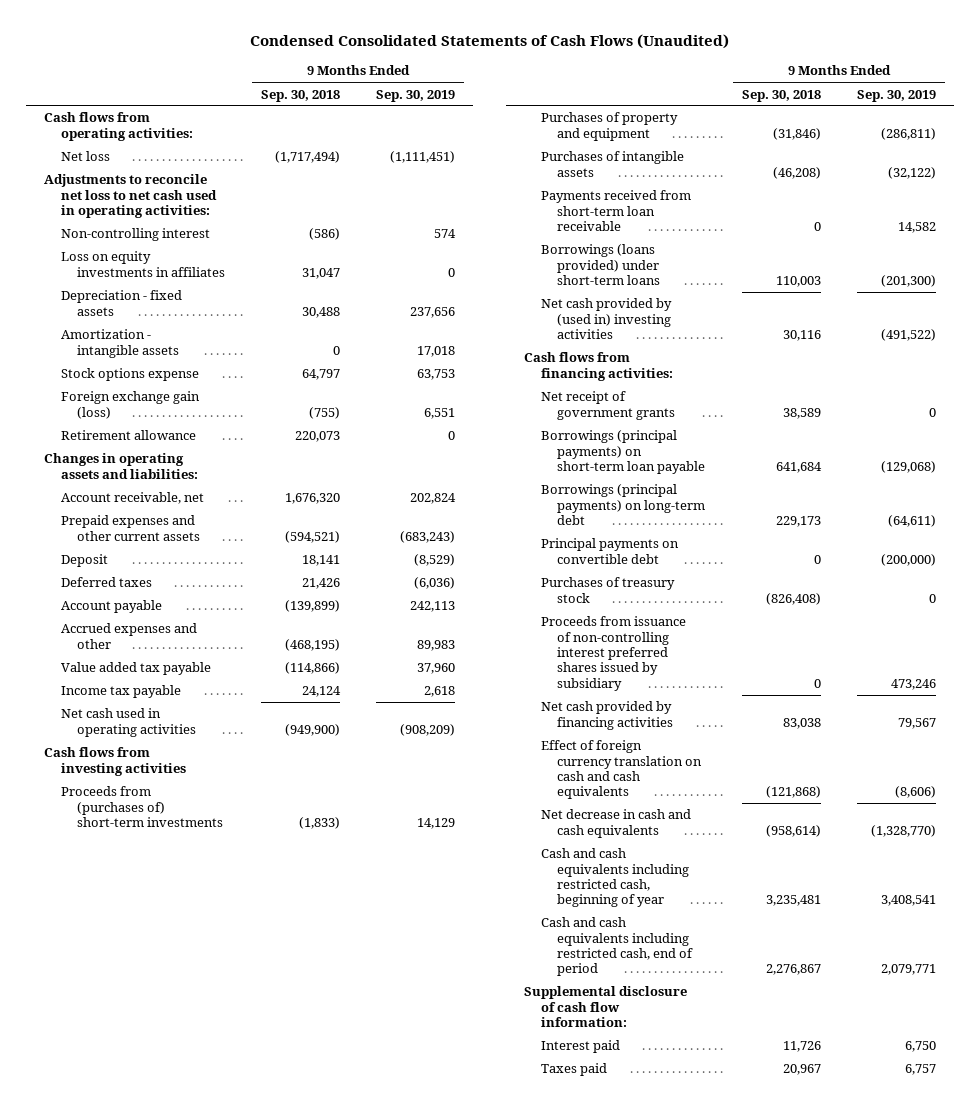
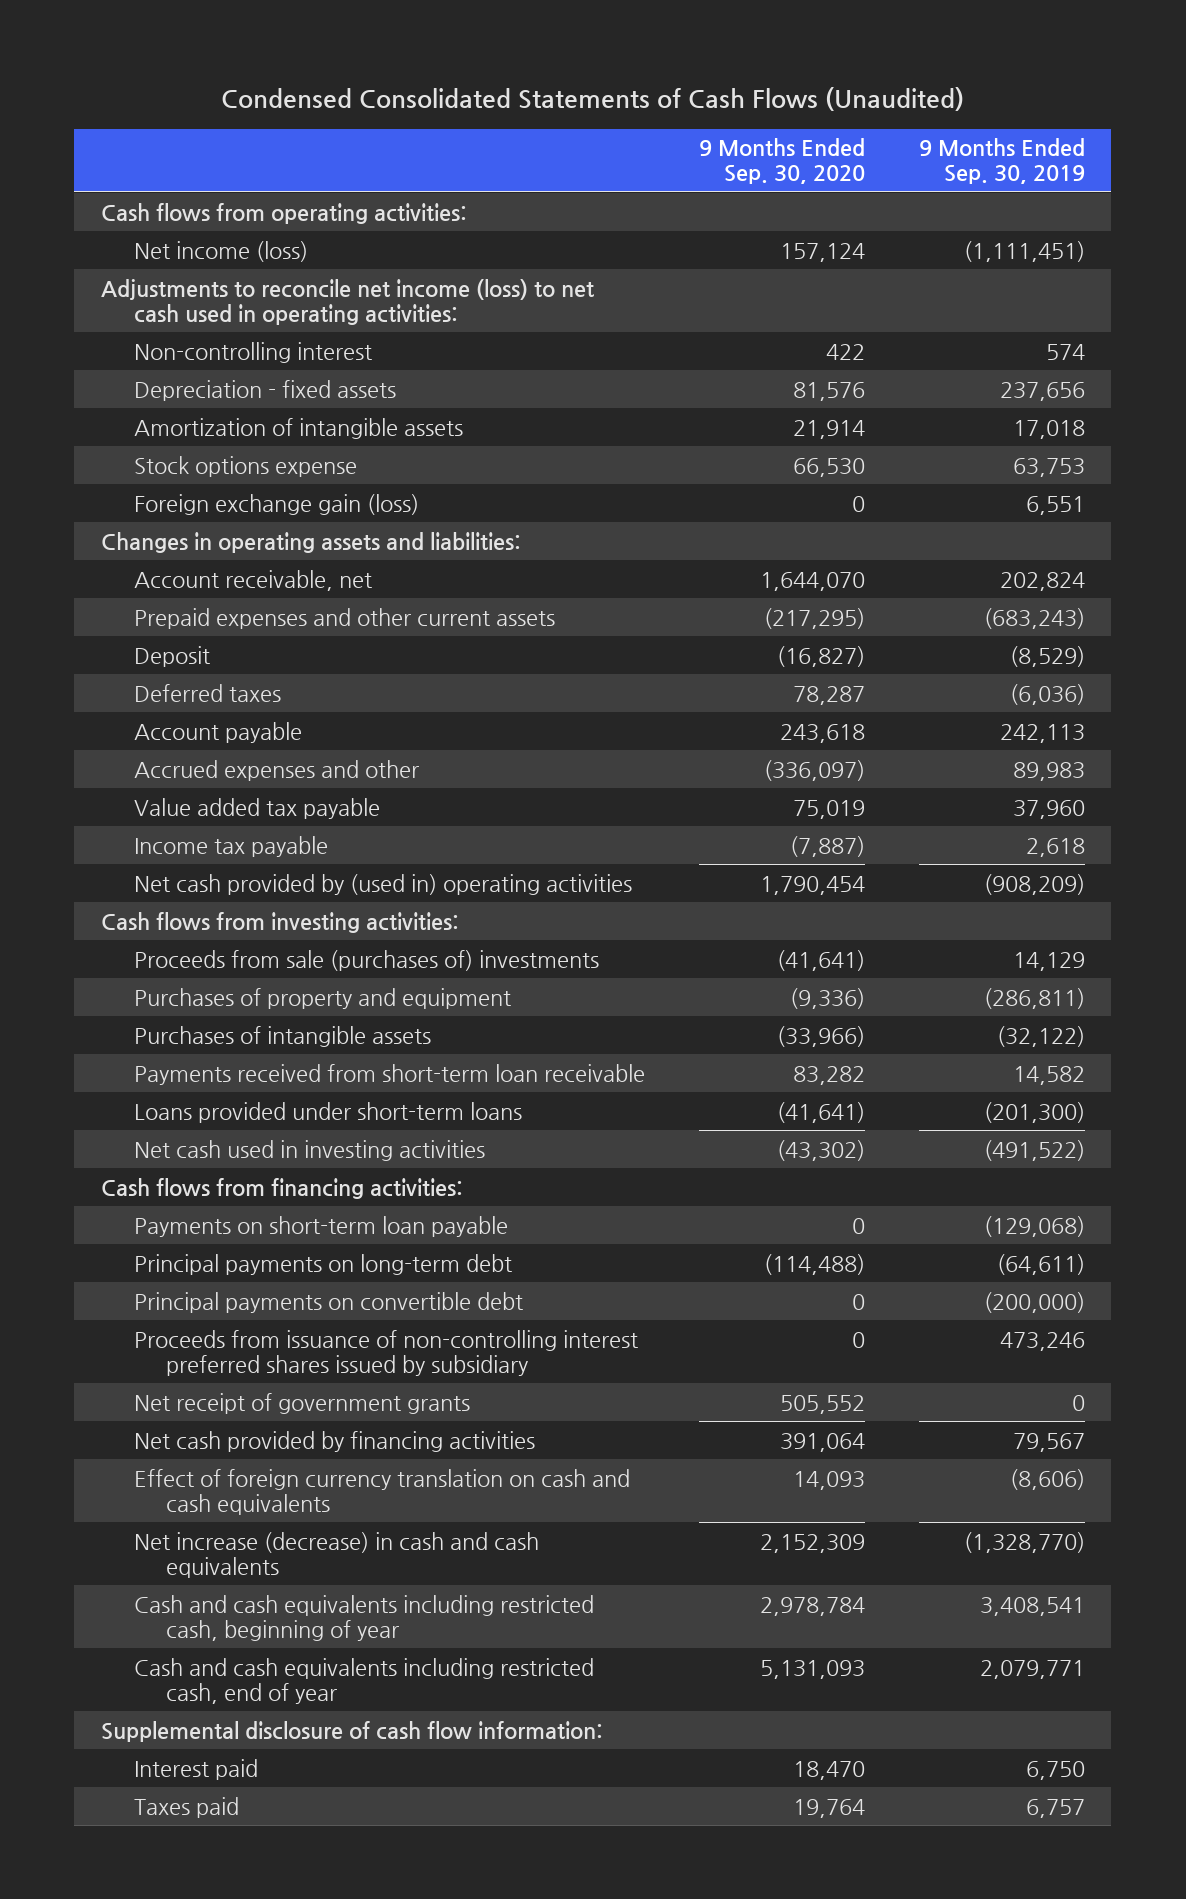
- | 9 Months Ended Sep. 30, 2018 | 9 Months Ended Sep. 30, 2019
+ | 9 Months Ended Sep. 30, 2020 | 9 Months Ended Sep. 30, 2019
- Net loss | (1,717,494) | (1,111,451)
- Adjustments to reconcile net loss to net cash used in operating activities:
+ Net income (loss) | 157,124 | (1,111,451)
+ Adjustments to reconcile net income (loss) to net cash used in operating activities:
- Loss on equity investments in affiliates | 31,047 | 0
- Amortization - intangible assets | 0 | 17,018
+ Amortization of intangible assets | 21,914 | 17,018
- Retirement allowance | 220,073 | 0
- Net cash used in operating activities | (949,900) | (908,209)
- Cash flows from investing activities
- Proceeds from (purchases of) short-term investments | (1,833) | 14,129
+ Net cash provided by (used in) operating activities | 1,790,454 | (908,209)
+ Cash flows from investing activities:
+ Proceeds from sale (purchases of) investments | (41,641) | 14,129
- Borrowings (loans provided) under short-term loans | 110,003 | (201,300)
- Net cash provided by (used in) investing activities | 30,116 | (491,522)
+ Loans provided under short-term loans | (41,641) | (201,300)
+ Net cash used in investing activities | (43,302) | (491,522)
- Borrowings (principal payments) on short-term loan payable | 641,684 | (129,068)
- Borrowings (principal payments) on long-term debt | 229,173 | (64,611)
+ Payments on short-term loan payable | 0 | (129,068)
+ Principal payments on long-term debt | (114,488) | (64,611)
- Purchases of treasury stock | (826,408) | 0
moved down: Net receipt of government grants | 505,552 | 0
- Net decrease in cash and cash equivalents | (958,614) | (1,328,770)
+ Net increase (decrease) in cash and cash equivalents | 2,152,309 | (1,328,770)
- Cash and cash equivalents including restricted cash, end of period | 2,276,867 | 2,079,771
+ Cash and cash equivalents including restricted cash, end of year | 5,131,093 | 2,079,771

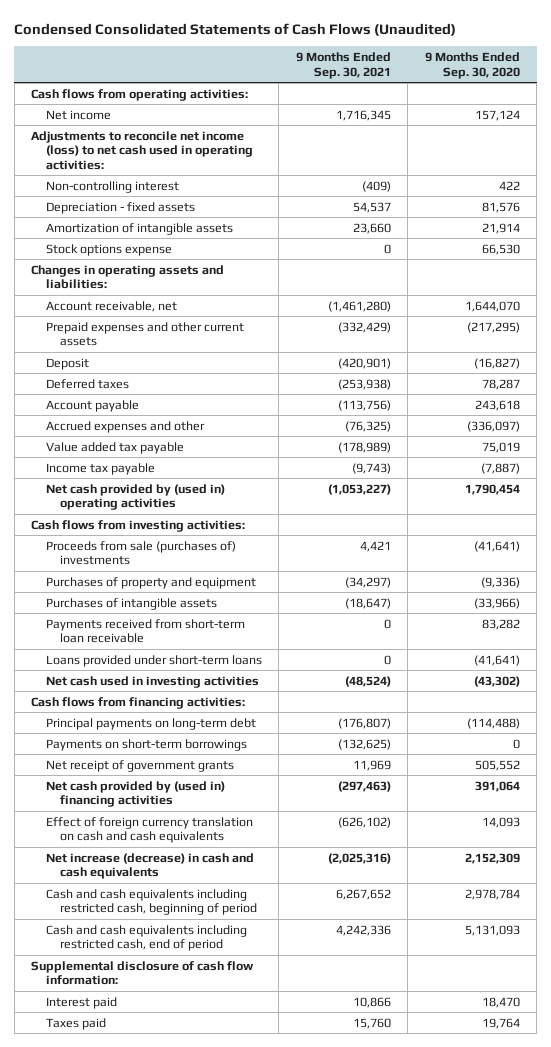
- | 9 Months Ended Sep. 30, 2020 | 9 Months Ended Sep. 30, 2019
+ | 9 Months Ended Sep. 30, 2021 | 9 Months Ended Sep. 30, 2020
- Net income (loss) | 157,124 | (1,111,451)
+ Net income | 1,716,345 | 157,124
- Foreign exchange gain (loss) | 0 | 6,551
- Payments on short-term loan payable | 0 | (129,068)
- Principal payments on convertible debt | 0 | (200,000)
- Proceeds from issuance of non-controlling interest preferred shares issued by subsidiary | 0 | 473,246
+ Payments on short-term borrowings | (132,625) | 0
- Net cash provided by financing activities | 391,064 | 79,567
+ Net cash provided by (used in) financing activities | (297,463) | 391,064
- Cash and cash equivalents including restricted cash, beginning of year | 2,978,784 | 3,408,541
- Cash and cash equivalents including restricted cash, end of year | 5,131,093 | 2,079,771
+ Cash and cash equivalents including restricted cash, beginning of period | 6,267,652 | 2,978,784
+ Cash and cash equivalents including restricted cash, end of period | 4,242,336 | 5,131,093

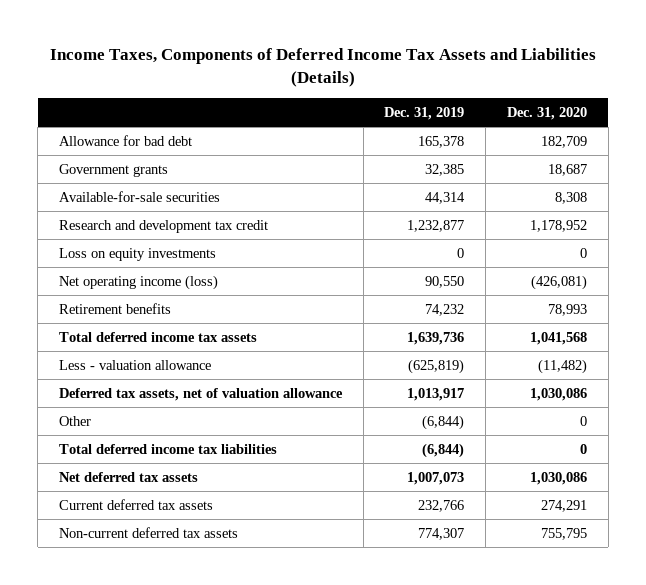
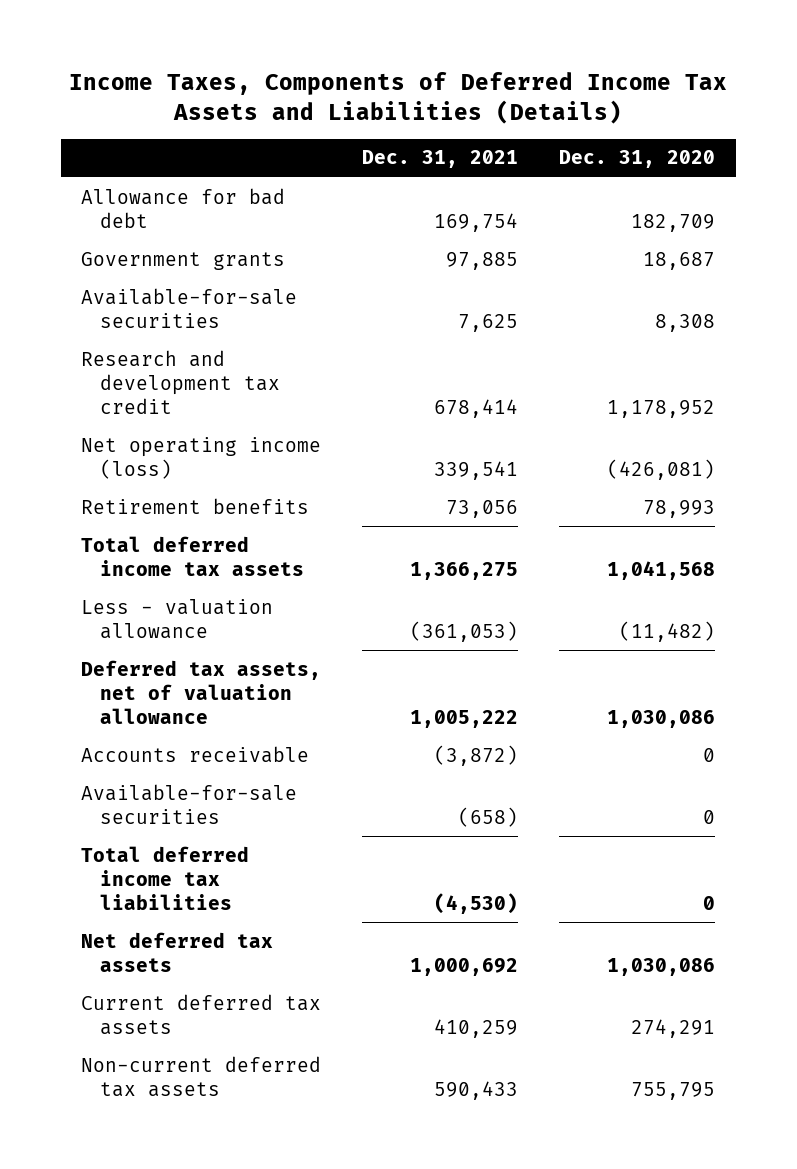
- | Dec. 31, 2019 | Dec. 31, 2020
+ | Dec. 31, 2021 | Dec. 31, 2020
- Loss on equity investments | 0 | 0
- Other | (6,844) | 0
+ Accounts receivable | (3,872) | 0
+ Available-for-sale securities | (658) | 0

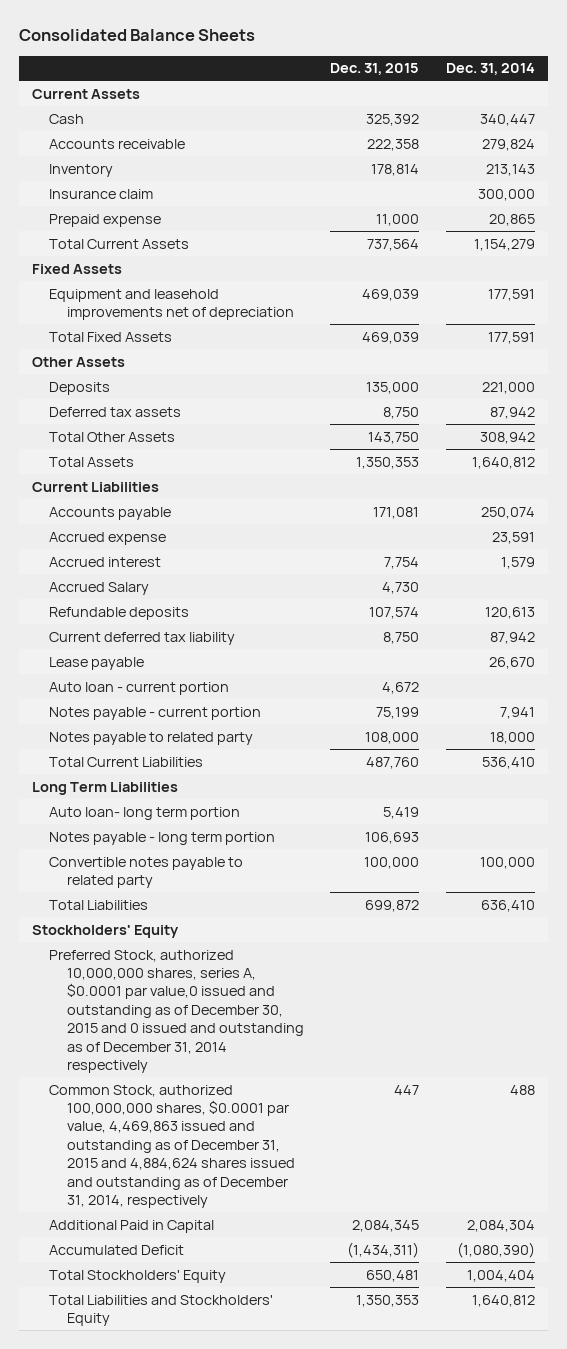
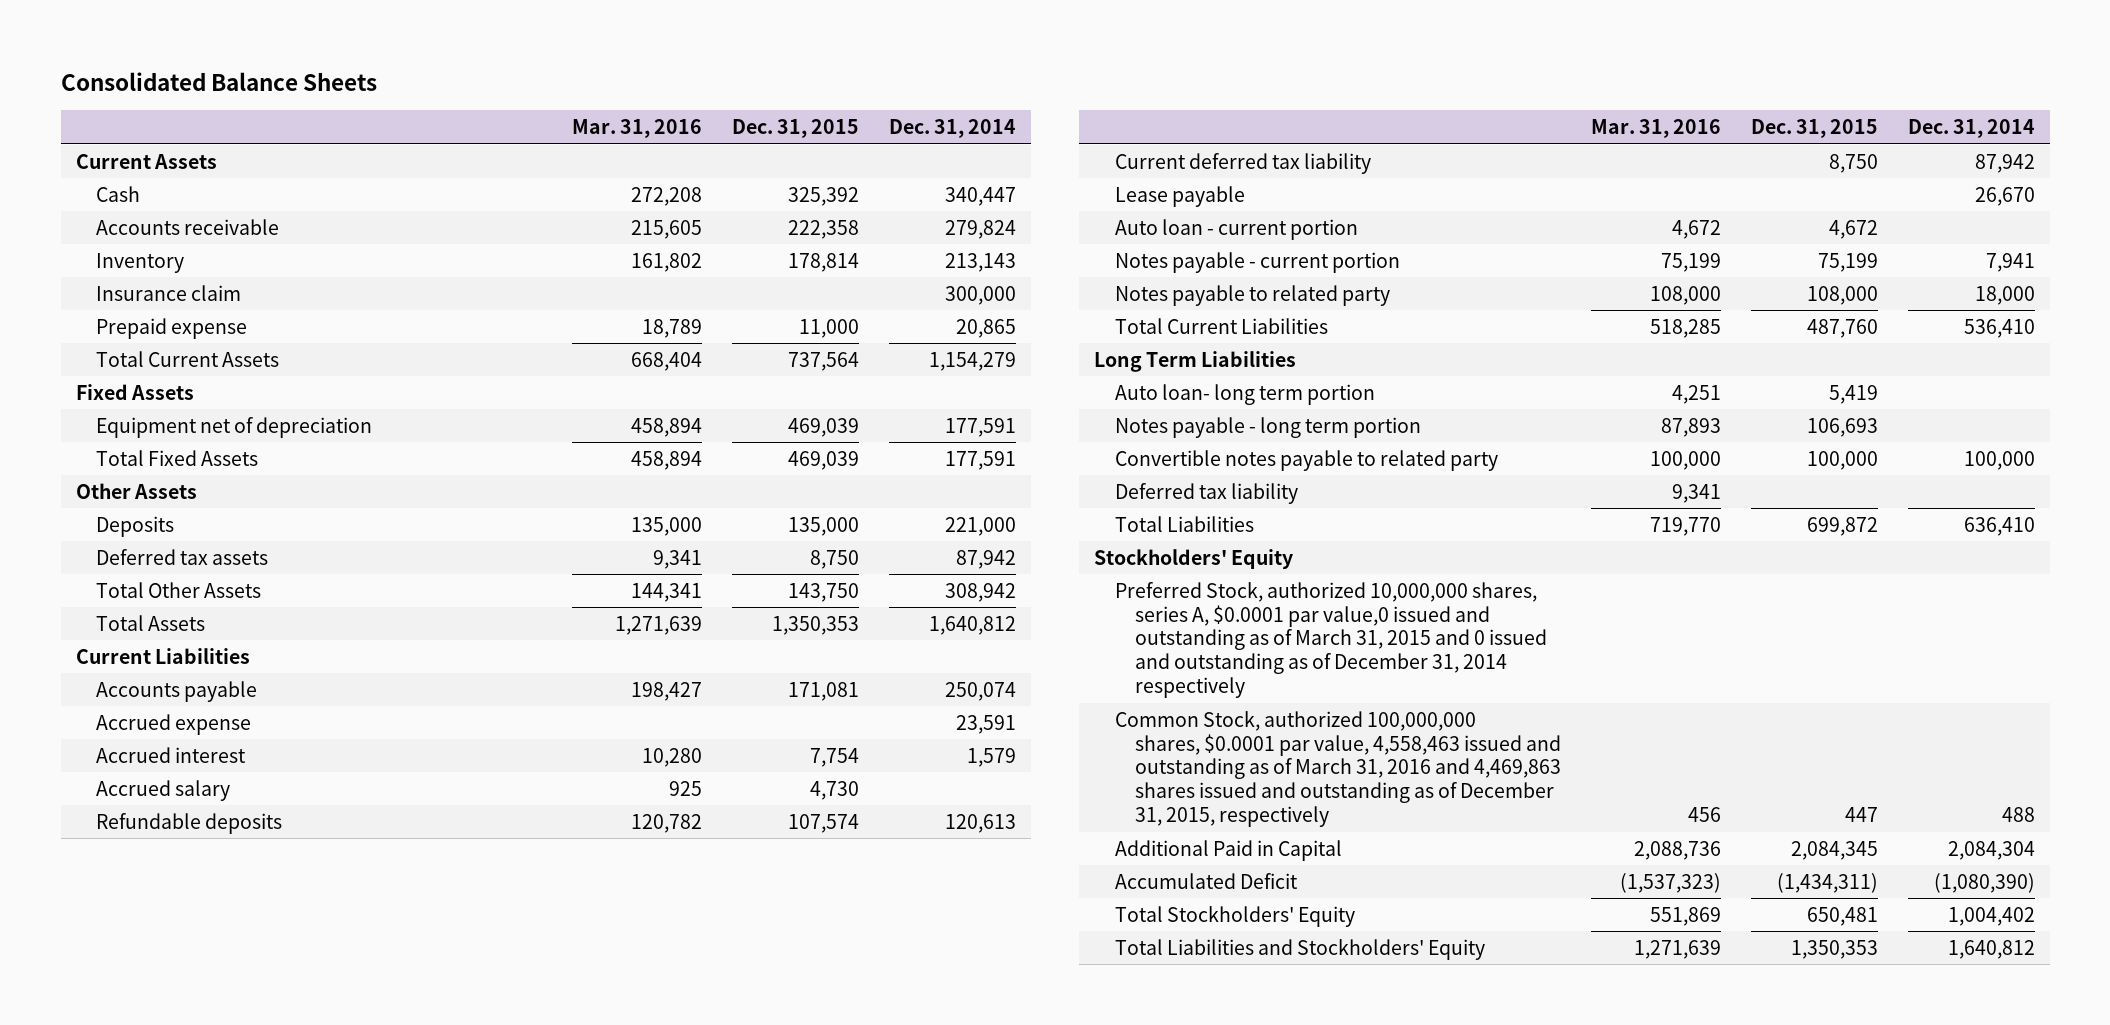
- | Dec. 31, 2015 | Dec. 31, 2014
+ | Mar. 31, 2016 | Dec. 31, 2015 | Dec. 31, 2014
- Equipment and leasehold improvements net of depreciation | 469,039 | 177,591
+ Equipment net of depreciation | 458,894 | 469,039 | 177,591
- Accrued Salary | 4,730 |
+ Accrued salary | 925 | 4,730 |
+ Deferred tax liability | 9,341 | |
- Preferred Stock, authorized 10,000,000 shares, series A, $0.0001 par value,0 issued and outstanding as of December 30, 2015 and 0 issued and outstanding as of December 31, 2014 respectively
- Common Stock, authorized 100,000,000 shares, $0.0001 par value, 4,469,863 issued and outstanding as of December 31, 2015 and 4,884,624 shares issued and outstanding as of December 31, 2014, respectively | 447 | 488
+ Preferred Stock, authorized 10,000,000 shares, series A, $0.0001 par value,0 issued and outstanding as of March 31, 2015 and 0 issued and outstanding as of December 31, 2014 respectively
+ Common Stock, authorized 100,000,000 shares, $0.0001 par value, 4,558,463 issued and outstanding as of March 31, 2016 and 4,469,863 shares issued and outstanding as of December 31, 2015, respectively | 456 | 447 | 488
- Total Stockholders' Equity | 650,481 | 1,004,404
+ Total Stockholders' Equity | 551,869 | 650,481 | 1,004,402

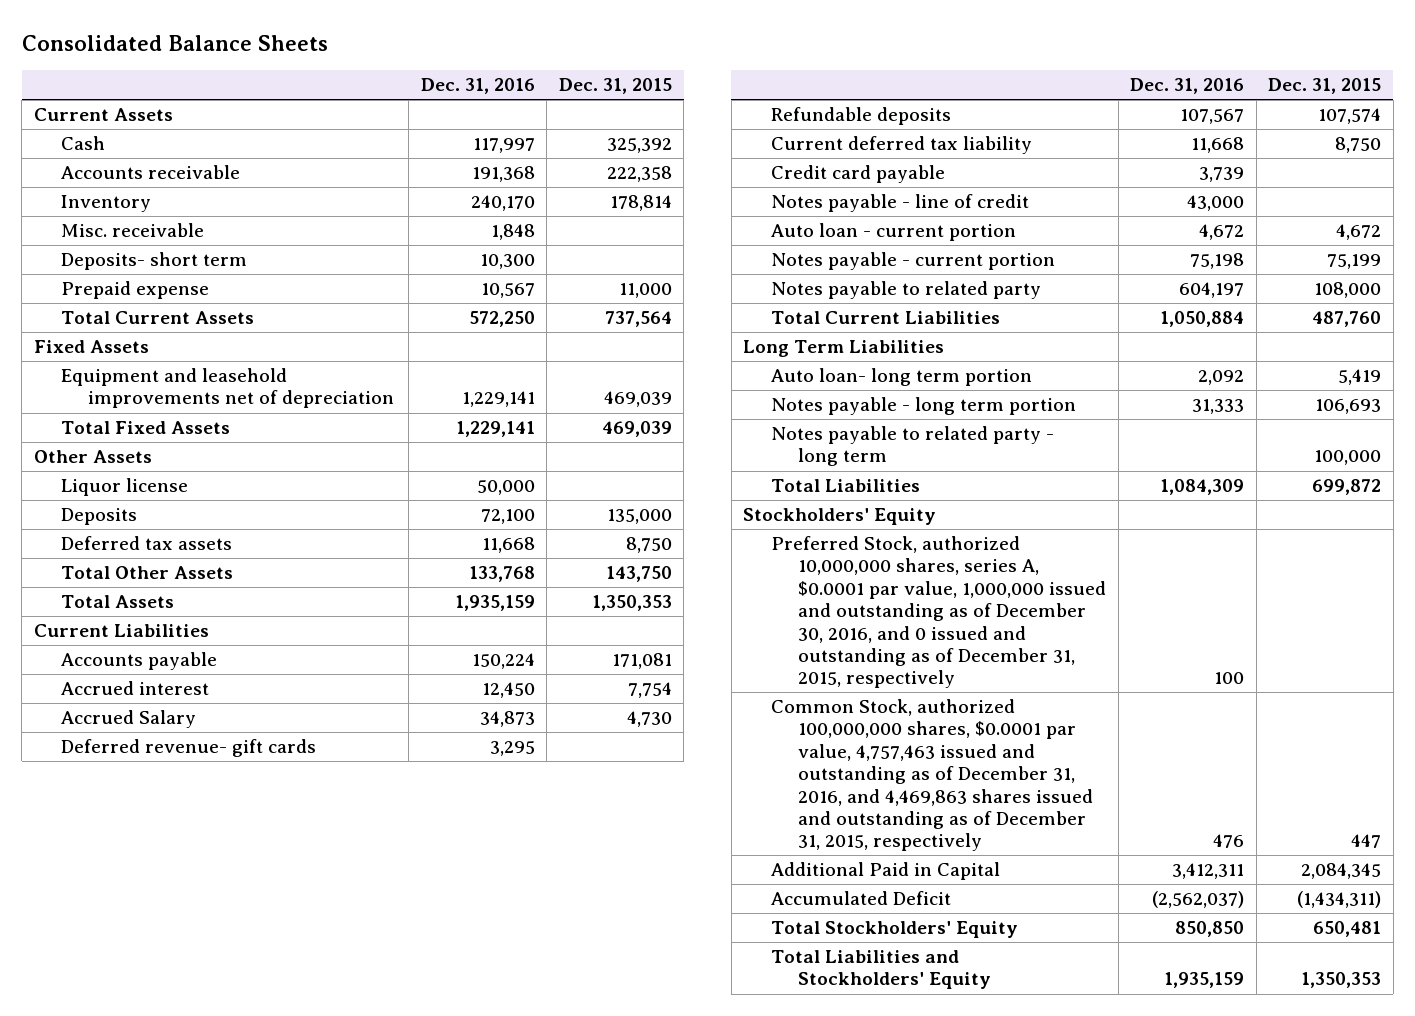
- | Mar. 31, 2016 | Dec. 31, 2015 | Dec. 31, 2014
+ | Dec. 31, 2016 | Dec. 31, 2015
- Insurance claim | | | 300,000
+ Misc. receivable | 1,848 |
+ Deposits- short term | 10,300 |
- Equipment net of depreciation | 458,894 | 469,039 | 177,591
+ Equipment and leasehold improvements net of depreciation | 1,229,141 | 469,039
+ Liquor license | 50,000 |
- Accrued expense | | | 23,591
- Accrued salary | 925 | 4,730 |
+ Accrued Salary | 34,873 | 4,730
+ Deferred revenue- gift cards | 3,295 |
- Lease payable | | | 26,670
+ Credit card payable | 3,739 |
+ Notes payable - line of credit | 43,000 |
- Convertible notes payable to related party | 100,000 | 100,000 | 100,000
- Deferred tax liability | 9,341 | |
+ Notes payable to related party - long term | | 100,000
- Preferred Stock, authorized 10,000,000 shares, series A, $0.0001 par value,0 issued and outstanding as of March 31, 2015 and 0 issued and outstanding as of December 31, 2014 respectively
- Common Stock, authorized 100,000,000 shares, $0.0001 par value, 4,558,463 issued and outstanding as of March 31, 2016 and 4,469,863 shares issued and outstanding as of December 31, 2015, respectively | 456 | 447 | 488
+ Preferred Stock, authorized 10,000,000 shares, series A, $0.0001 par value, 1,000,000 issued and outstanding as of December 30, 2016, and 0 issued and outstanding as of December 31, 2015, respectively | 100 |
+ Common Stock, authorized 100,000,000 shares, $0.0001 par value, 4,757,463 issued and outstanding as of December 31, 2016, and 4,469,863 shares issued and outstanding as of December 31, 2015, respectively | 476 | 447

